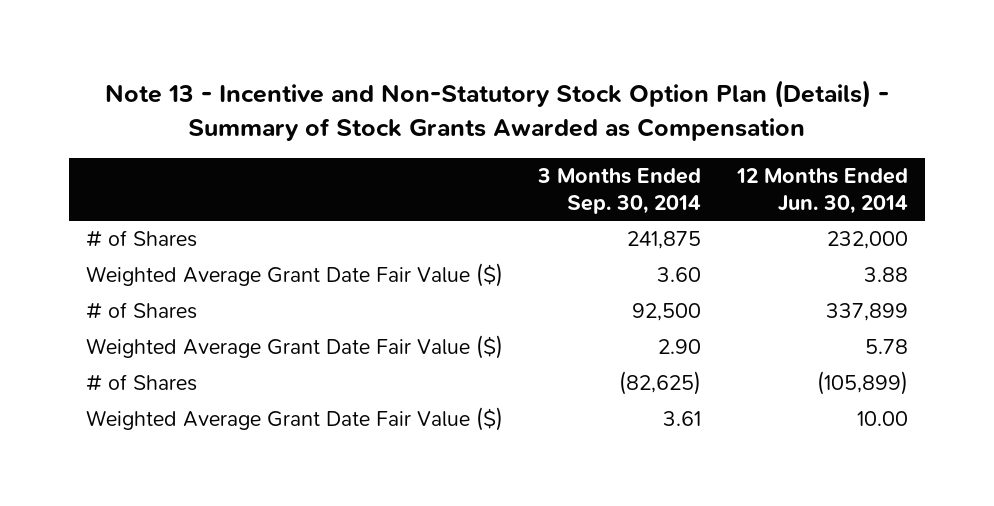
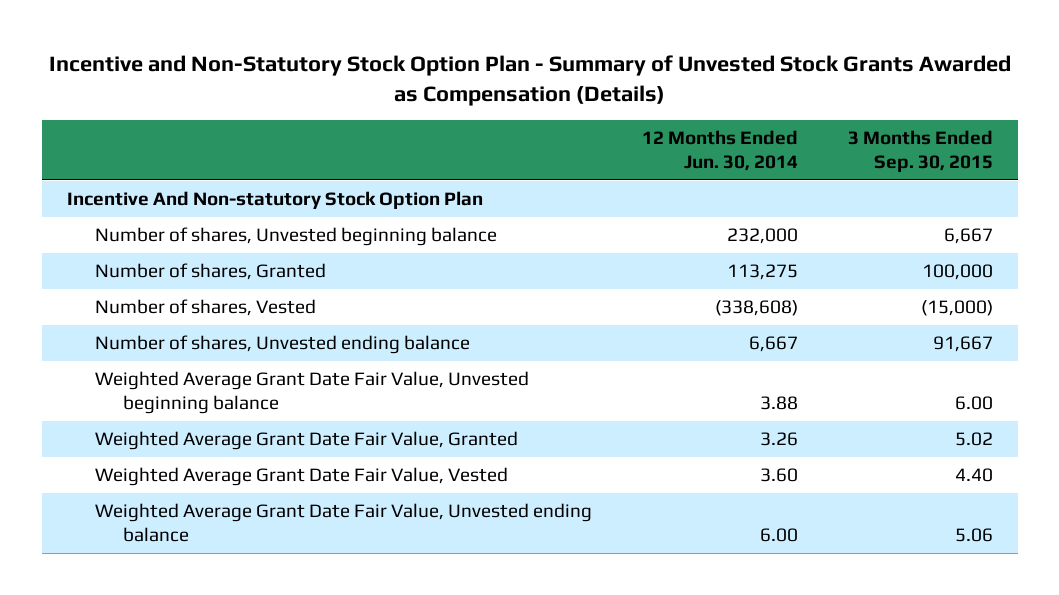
- Note 13 - Incentive and Non-Statutory Stock Option Plan (Details) - Summary of Stock Grants Awarded as Compensation
+ Incentive and Non-Statutory Stock Option Plan - Summary of Unvested Stock Grants Awarded as Compensation (Details)
- | 3 Months Ended Sep. 30, 2014 | 12 Months Ended Jun. 30, 2014
+ | 12 Months Ended Jun. 30, 2014 | 3 Months Ended Sep. 30, 2015
- # of Shares | 241,875 | 232,000
- Weighted Average Grant Date Fair Value ($) | 3.60 | 3.88
- # of Shares | 92,500 | 337,899
- Weighted Average Grant Date Fair Value ($) | 2.90 | 5.78
- # of Shares | (82,625) | (105,899)
- Weighted Average Grant Date Fair Value ($) | 3.61 | 10.00
+ Incentive And Non-statutory Stock Option Plan
+ Number of shares, Unvested beginning balance | 232,000 | 6,667
+ Number of shares, Granted | 113,275 | 100,000
+ Number of shares, Vested | (338,608) | (15,000)
+ Number of shares, Unvested ending balance | 6,667 | 91,667
+ Weighted Average Grant Date Fair Value, Unvested beginning balance | 3.88 | 6.00
+ Weighted Average Grant Date Fair Value, Granted | 3.26 | 5.02
+ Weighted Average Grant Date Fair Value, Vested | 3.60 | 4.40
+ Weighted Average Grant Date Fair Value, Unvested ending balance | 6.00 | 5.06

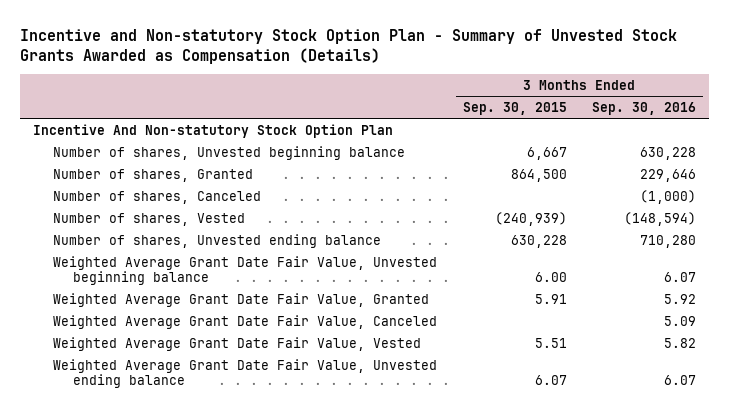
- Incentive and Non-Statutory Stock Option Plan - Summary of Unvested Stock Grants Awarded as Compensation (Details)
+ Incentive and Non-statutory Stock Option Plan - Summary of Unvested Stock Grants Awarded as Compensation (Details)
- | 12 Months Ended Jun. 30, 2014 | 3 Months Ended Sep. 30, 2015
+ | 3 Months Ended Sep. 30, 2015 | 3 Months Ended Sep. 30, 2016
- Number of shares, Granted | 113,275 | 100,000
- Number of shares, Vested | (338,608) | (15,000)
- Number of shares, Unvested ending balance | 6,667 | 91,667
+ Number of shares, Granted | 864,500 | 229,646
+ Number of shares, Canceled | | (1,000)
+ Number of shares, Vested | (240,939) | (148,594)
+ Number of shares, Unvested ending balance | 630,228 | 710,280
- Weighted Average Grant Date Fair Value, Granted | 3.26 | 5.02
- Weighted Average Grant Date Fair Value, Vested | 3.60 | 4.40
- Weighted Average Grant Date Fair Value, Unvested ending balance | 6.00 | 5.06
+ Weighted Average Grant Date Fair Value, Granted | 5.91 | 5.92
+ Weighted Average Grant Date Fair Value, Canceled | | 5.09
+ Weighted Average Grant Date Fair Value, Vested | 5.51 | 5.82
+ Weighted Average Grant Date Fair Value, Unvested ending balance | 6.07 | 6.07

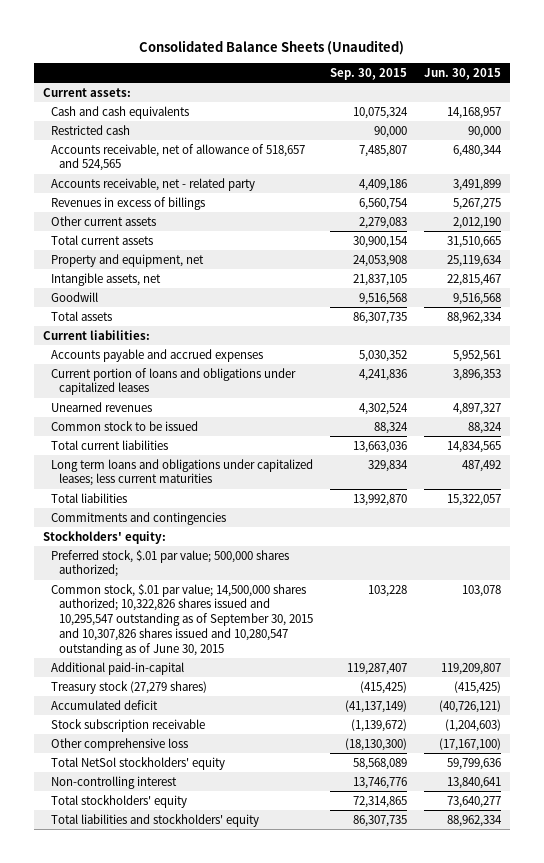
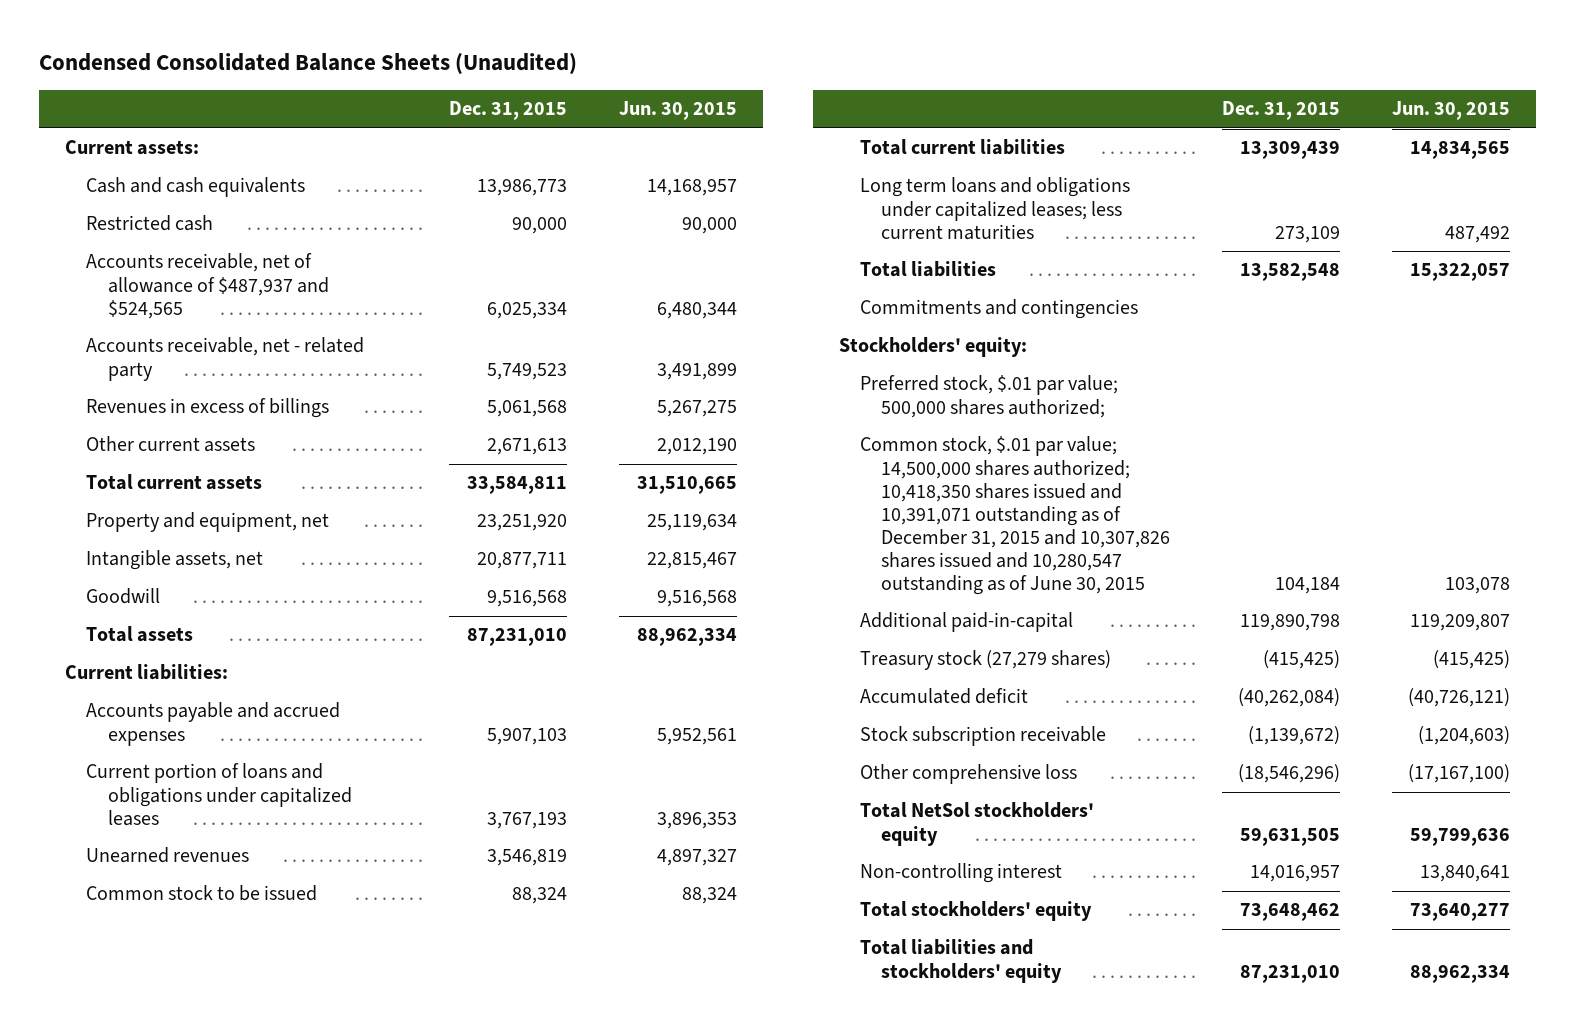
- Consolidated Balance Sheets (Unaudited)
+ Condensed Consolidated Balance Sheets (Unaudited)
- | Sep. 30, 2015 | Jun. 30, 2015
+ | Dec. 31, 2015 | Jun. 30, 2015
- Accounts receivable, net of allowance of 518,657 and 524,565 | 7,485,807 | 6,480,344
+ Accounts receivable, net of allowance of $487,937 and $524,565 | 6,025,334 | 6,480,344
- Common stock, $.01 par value; 14,500,000 shares authorized; 10,322,826 shares issued and 10,295,547 outstanding as of September 30, 2015 and 10,307,826 shares issued and 10,280,547 outstanding as of June 30, 2015 | 103,228 | 103,078
+ Common stock, $.01 par value; 14,500,000 shares authorized; 10,418,350 shares issued and 10,391,071 outstanding as of December 31, 2015 and 10,307,826 shares issued and 10,280,547 outstanding as of June 30, 2015 | 104,184 | 103,078

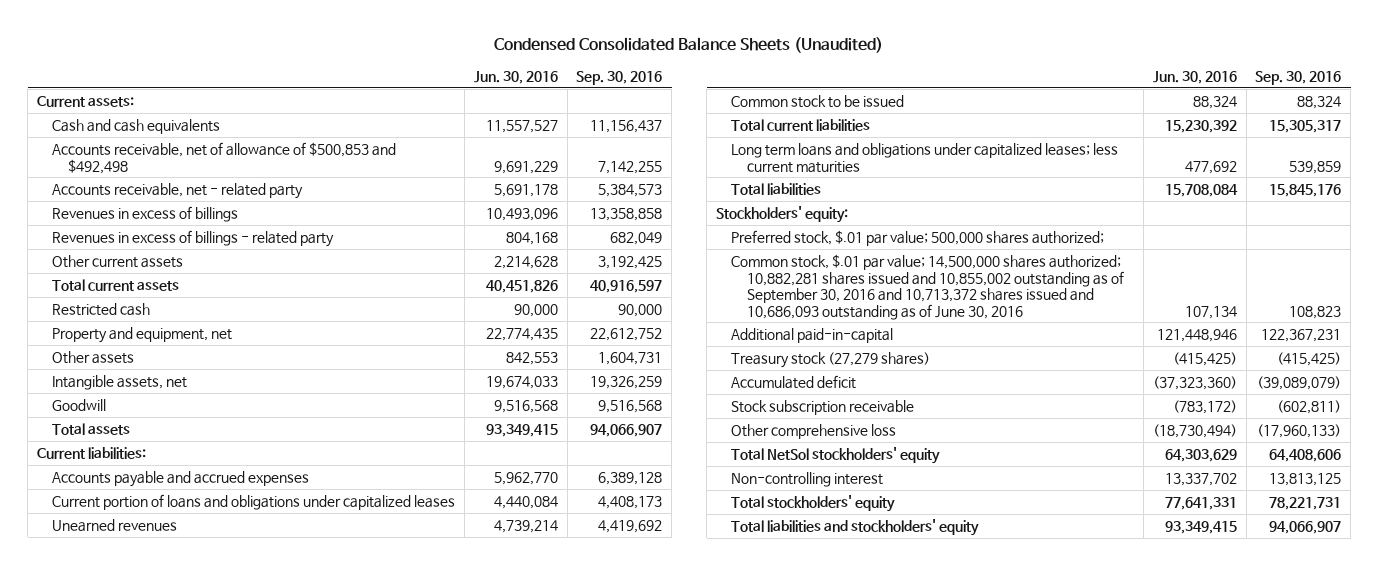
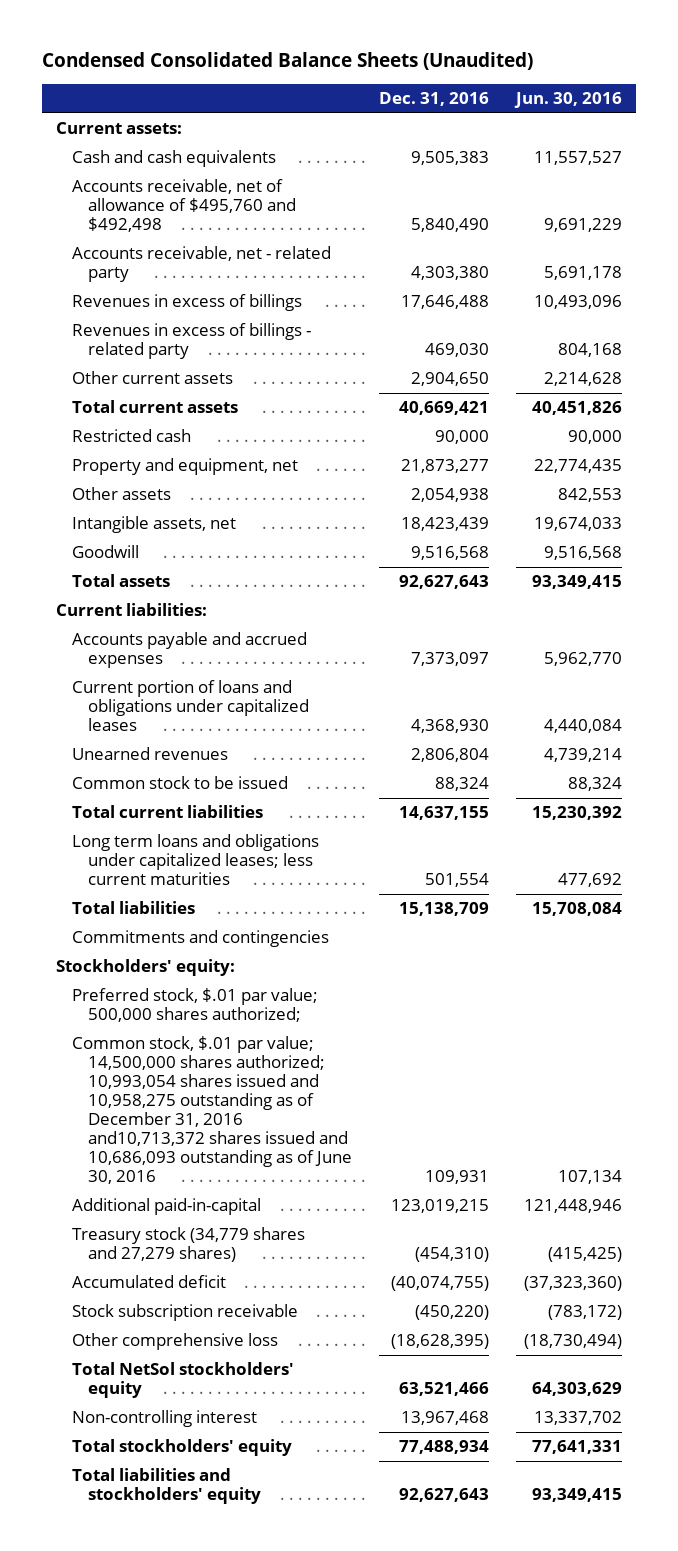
- | Jun. 30, 2016 | Sep. 30, 2016
+ | Dec. 31, 2016 | Jun. 30, 2016
- Accounts receivable, net of allowance of $500,853 and $492,498 | 9,691,229 | 7,142,255
+ Accounts receivable, net of allowance of $495,760 and $492,498 | 5,840,490 | 9,691,229
+ Commitments and contingencies
- Common stock, $.01 par value; 14,500,000 shares authorized; 10,882,281 shares issued and 10,855,002 outstanding as of September 30, 2016 and 10,713,372 shares issued and 10,686,093 outstanding as of June 30, 2016 | 107,134 | 108,823
+ Common stock, $.01 par value; 14,500,000 shares authorized; 10,993,054 shares issued and 10,958,275 outstanding as of December 31, 2016 and10,713,372 shares issued and 10,686,093 outstanding as of June 30, 2016 | 109,931 | 107,134
- Treasury stock (27,279 shares) | (415,425) | (415,425)
+ Treasury stock (34,779 shares and 27,279 shares) | (454,310) | (415,425)

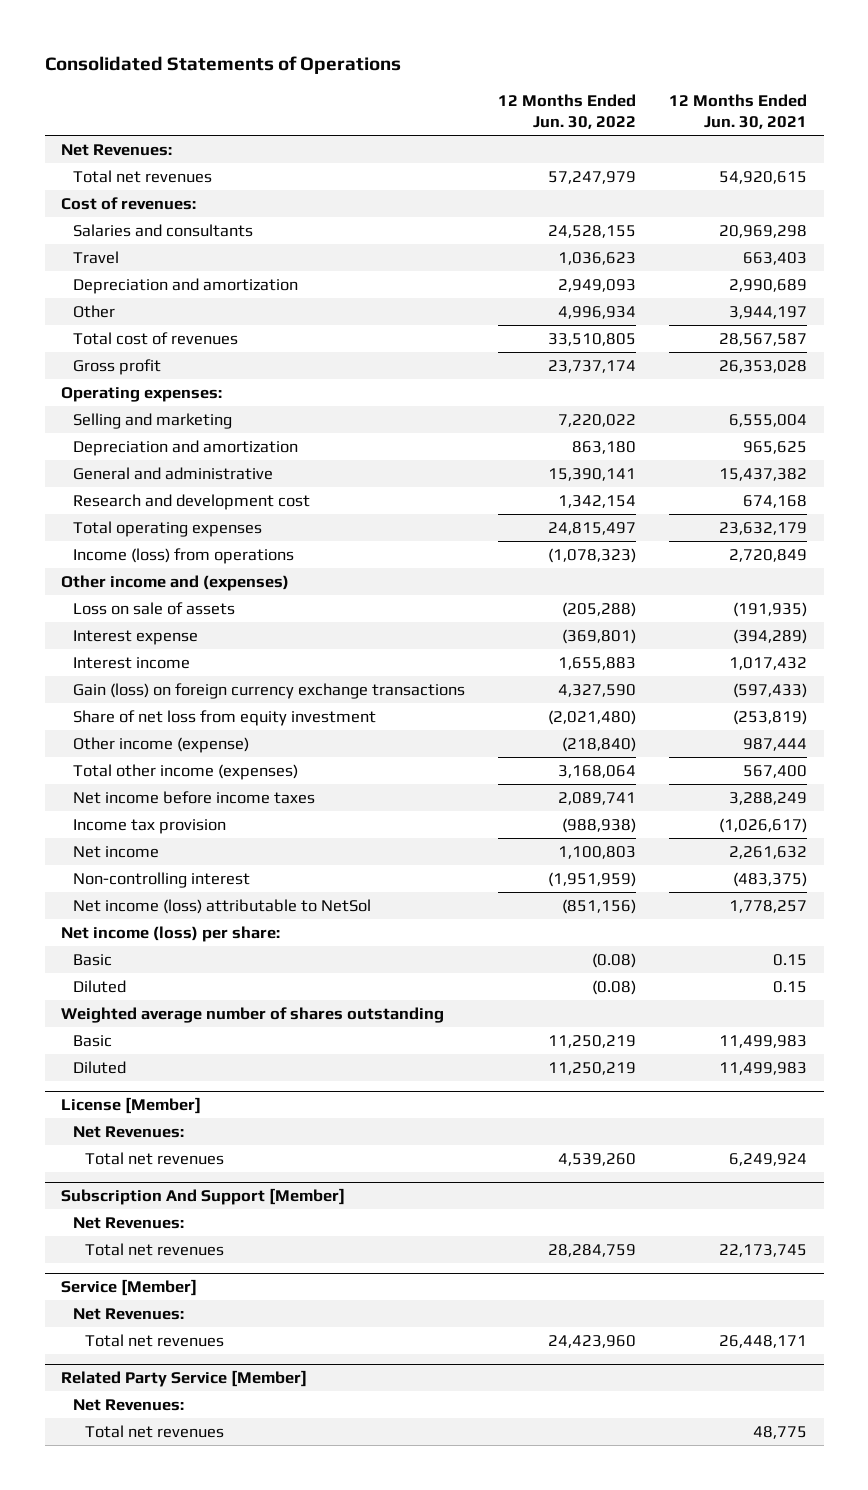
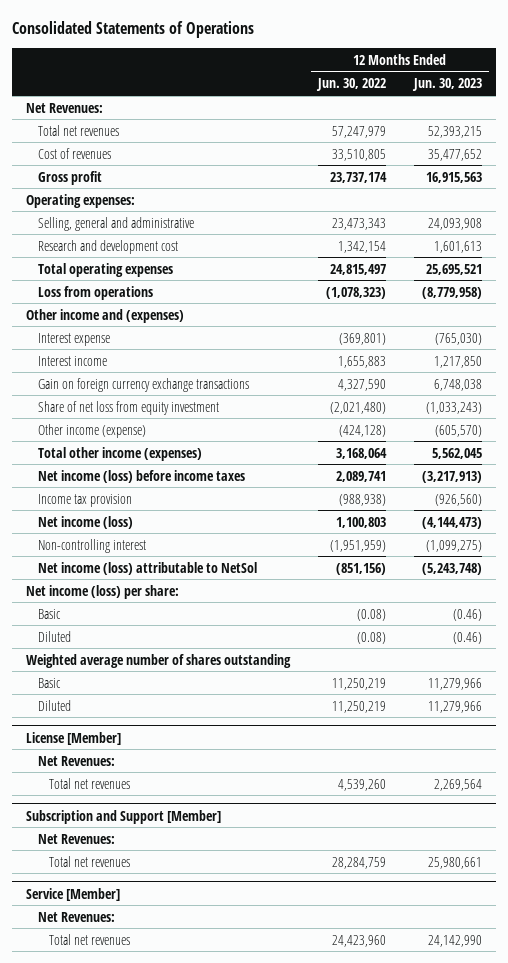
- | 12 Months Ended Jun. 30, 2022 | 12 Months Ended Jun. 30, 2021
+ | 12 Months Ended Jun. 30, 2022 | 12 Months Ended Jun. 30, 2023
- Cost of revenues:
- Salaries and consultants | 24,528,155 | 20,969,298
- Travel | 1,036,623 | 663,403
- Depreciation and amortization | 2,949,093 | 2,990,689
- Other | 4,996,934 | 3,944,197
- Total cost of revenues | 33,510,805 | 28,567,587
+ Cost of revenues | 33,510,805 | 35,477,652
- Selling and marketing | 7,220,022 | 6,555,004
- Depreciation and amortization | 863,180 | 965,625
- General and administrative | 15,390,141 | 15,437,382
+ Selling, general and administrative | 23,473,343 | 24,093,908
- Income (loss) from operations | (1,078,323) | 2,720,849
+ Loss from operations | (1,078,323) | (8,779,958)
- Loss on sale of assets | (205,288) | (191,935)
- Gain (loss) on foreign currency exchange transactions | 4,327,590 | (597,433)
+ Gain on foreign currency exchange transactions | 4,327,590 | 6,748,038
- Other income (expense) | (218,840) | 987,444
+ Other income (expense) | (424,128) | (605,570)
- Net income before income taxes | 2,089,741 | 3,288,249
+ Net income (loss) before income taxes | 2,089,741 | (3,217,913)
- Net income | 1,100,803 | 2,261,632
+ Net income (loss) | 1,100,803 | (4,144,473)
- Subscription And Support [Member]
+ Subscription and Support [Member]
- Related Party Service [Member]
- Net Revenues:
- Total net revenues | | 48,775

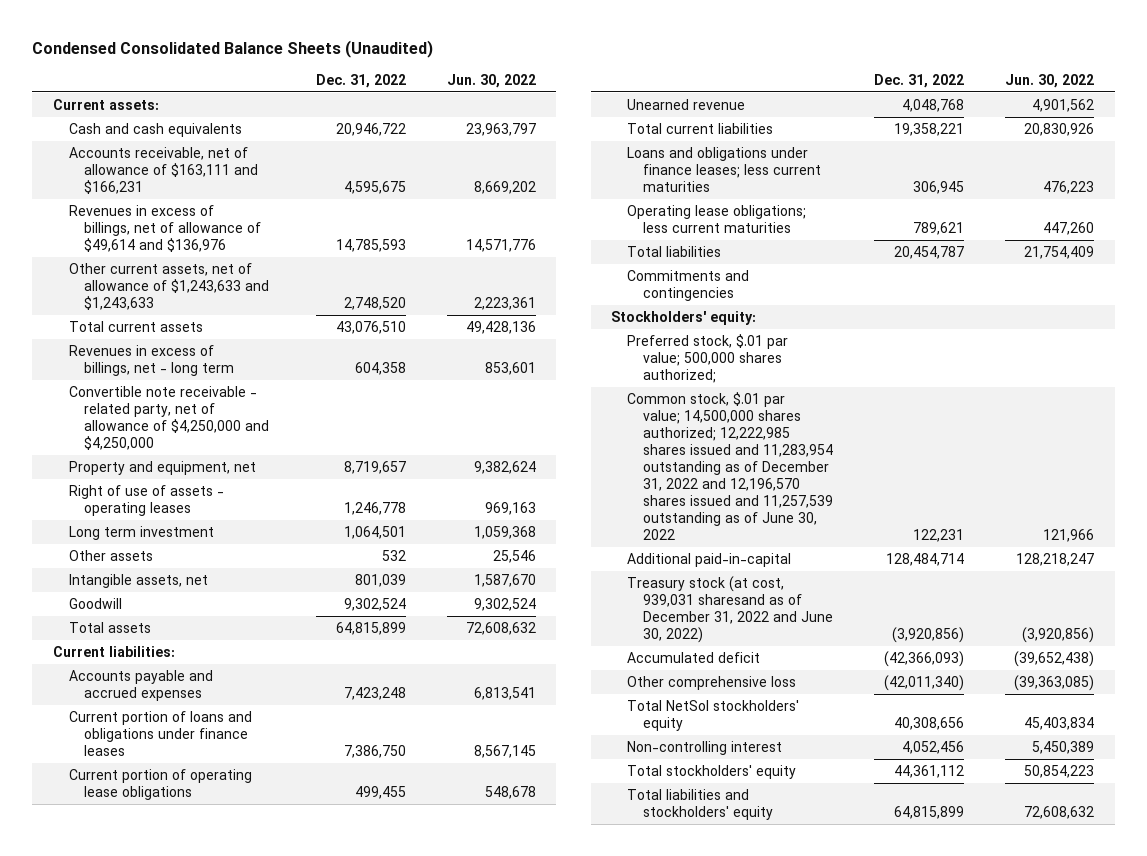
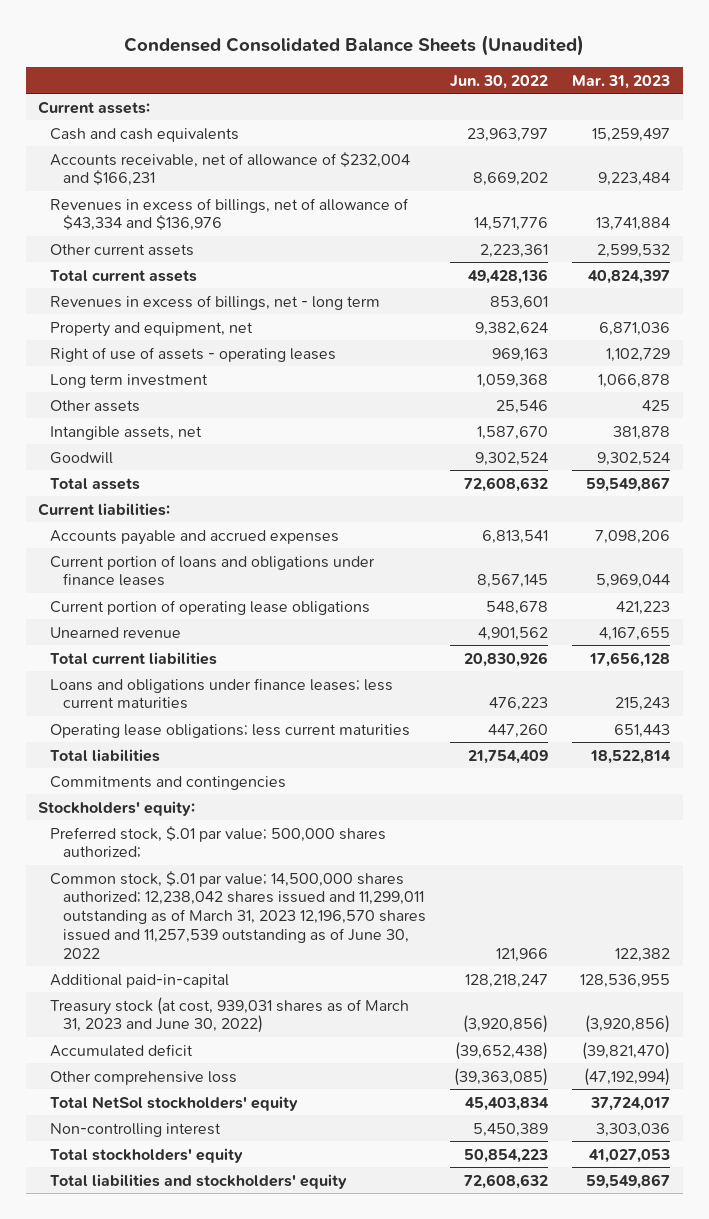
- | Dec. 31, 2022 | Jun. 30, 2022
+ | Jun. 30, 2022 | Mar. 31, 2023
- Accounts receivable, net of allowance of $163,111 and $166,231 | 4,595,675 | 8,669,202
- Revenues in excess of billings, net of allowance of $49,614 and $136,976 | 14,785,593 | 14,571,776
- Other current assets, net of allowance of $1,243,633 and $1,243,633 | 2,748,520 | 2,223,361
+ Accounts receivable, net of allowance of $232,004 and $166,231 | 8,669,202 | 9,223,484
+ Revenues in excess of billings, net of allowance of $43,334 and $136,976 | 14,571,776 | 13,741,884
+ Other current assets | 2,223,361 | 2,599,532
- Convertible note receivable - related party, net of allowance of $4,250,000 and $4,250,000
- Common stock, $.01 par value; 14,500,000 shares authorized; 12,222,985 shares issued and 11,283,954 outstanding as of December 31, 2022 and 12,196,570 shares issued and 11,257,539 outstanding as of June 30, 2022 | 122,231 | 121,966
+ Common stock, $.01 par value; 14,500,000 shares authorized; 12,238,042 shares issued and 11,299,011 outstanding as of March 31, 2023 12,196,570 shares issued and 11,257,539 outstanding as of June 30, 2022 | 121,966 | 122,382
- Treasury stock (at cost, 939,031 sharesand as of December 31, 2022 and June 30, 2022) | (3,920,856) | (3,920,856)
+ Treasury stock (at cost, 939,031 shares as of March 31, 2023 and June 30, 2022) | (3,920,856) | (3,920,856)

